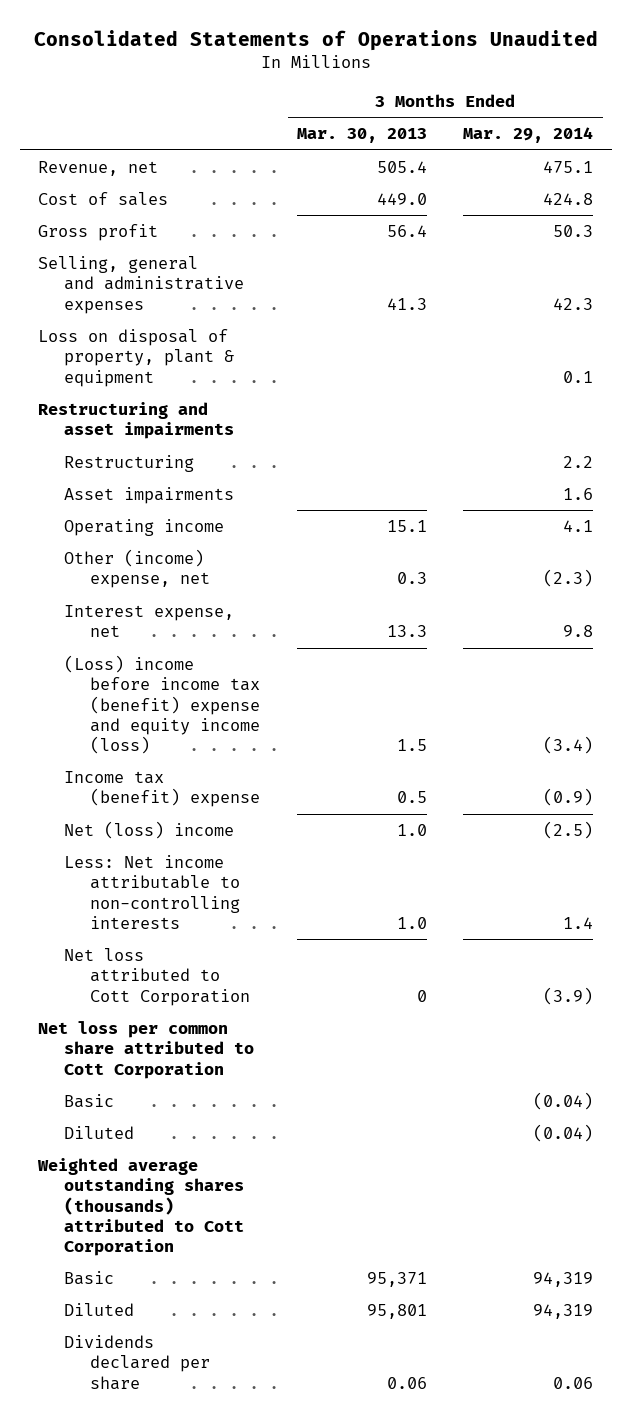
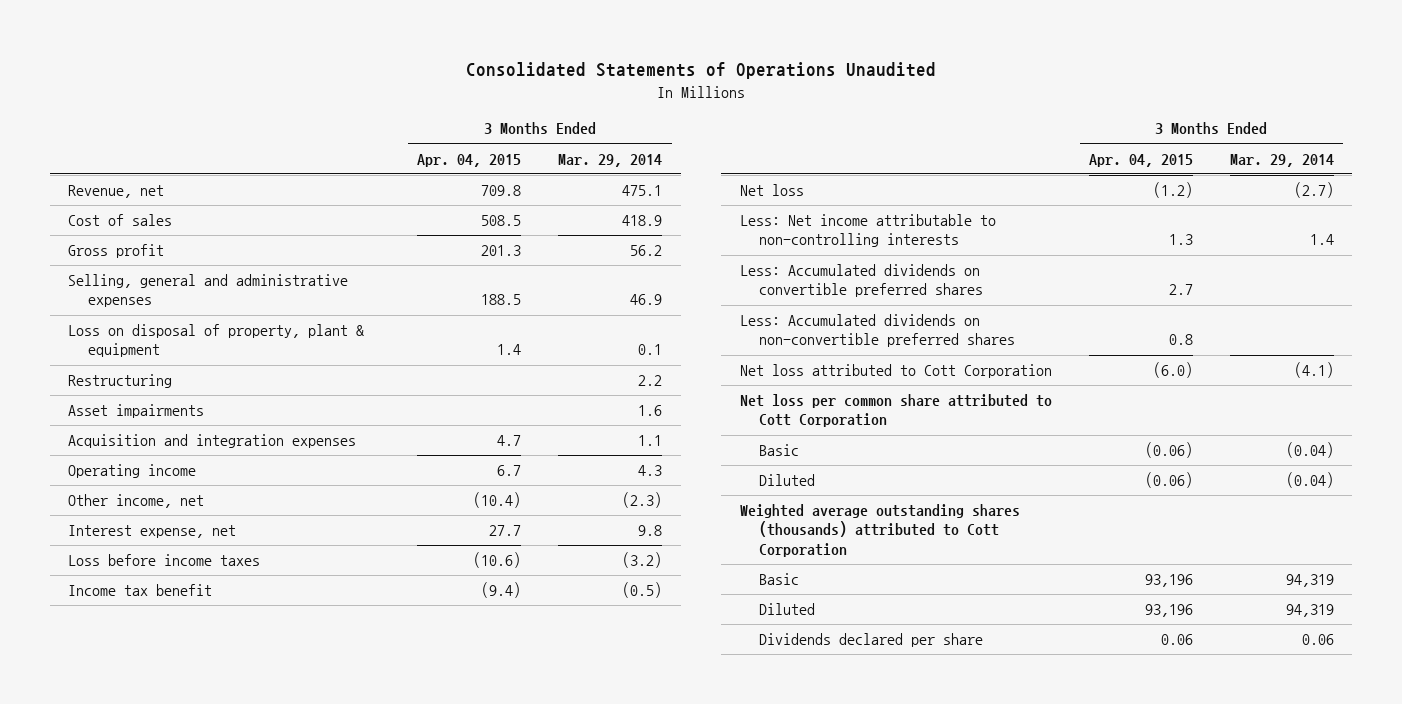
- | 3 Months Ended Mar. 30, 2013 | 3 Months Ended Mar. 29, 2014
+ | 3 Months Ended Apr. 04, 2015 | 3 Months Ended Mar. 29, 2014
- Cost of sales | 449.0 | 424.8
- Gross profit | 56.4 | 50.3
- Selling, general and administrative expenses | 41.3 | 42.3
+ Cost of sales | 508.5 | 418.9
+ Gross profit | 201.3 | 56.2
+ Selling, general and administrative expenses | 188.5 | 46.9
- Restructuring and asset impairments
- Operating income | 15.1 | 4.1
- Other (income) expense, net | 0.3 | (2.3)
+ Acquisition and integration expenses | 4.7 | 1.1
+ Operating income | 6.7 | 4.3
+ Other income, net | (10.4) | (2.3)
- (Loss) income before income tax (benefit) expense and equity income (loss) | 1.5 | (3.4)
- Income tax (benefit) expense | 0.5 | (0.9)
- Net (loss) income | 1.0 | (2.5)
+ Loss before income taxes | (10.6) | (3.2)
+ Income tax benefit | (9.4) | (0.5)
+ Net loss | (1.2) | (2.7)
- Net loss attributed to Cott Corporation | 0 | (3.9)
+ Less: Accumulated dividends on convertible preferred shares | 2.7 |
+ Less: Accumulated dividends on non-convertible preferred shares | 0.8 |
+ Net loss attributed to Cott Corporation | (6.0) | (4.1)

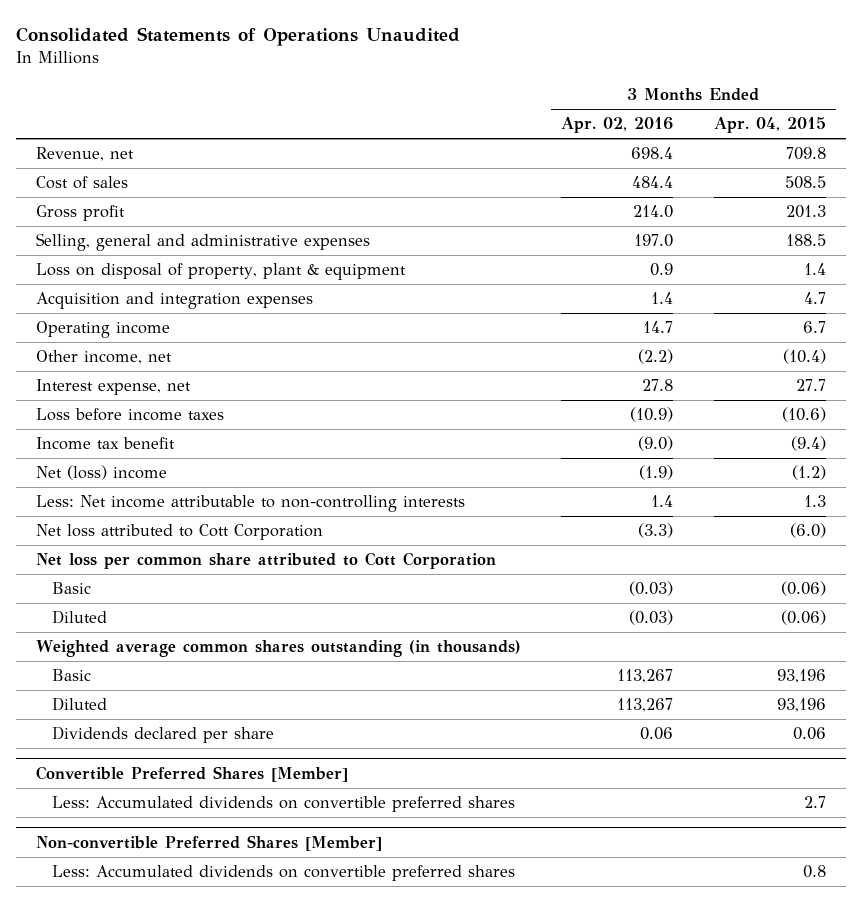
- | 3 Months Ended Apr. 04, 2015 | 3 Months Ended Mar. 29, 2014
+ | 3 Months Ended Apr. 02, 2016 | 3 Months Ended Apr. 04, 2015
- Restructuring | | 2.2
- Asset impairments | | 1.6
- Net loss | (1.2) | (2.7)
+ Net (loss) income | (1.9) | (1.2)
- Less: Accumulated dividends on convertible preferred shares | 2.7 |
- Less: Accumulated dividends on non-convertible preferred shares | 0.8 |
- Weighted average outstanding shares (thousands) attributed to Cott Corporation
+ Weighted average common shares outstanding (in thousands)
+ Convertible Preferred Shares [Member]
+ Less: Accumulated dividends on convertible preferred shares | | 2.7
+ Non-convertible Preferred Shares [Member]
+ Less: Accumulated dividends on convertible preferred shares | | 0.8

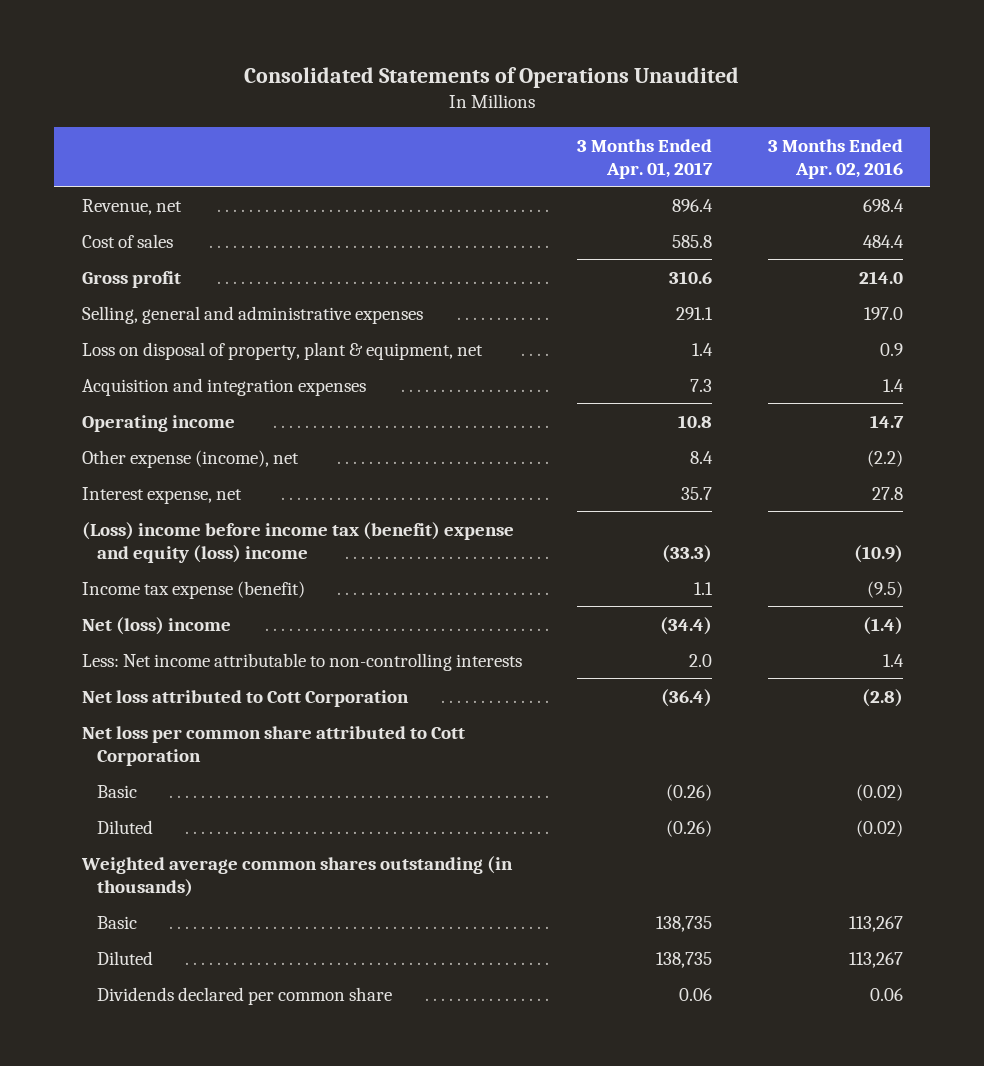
- | 3 Months Ended Apr. 02, 2016 | 3 Months Ended Apr. 04, 2015
+ | 3 Months Ended Apr. 01, 2017 | 3 Months Ended Apr. 02, 2016
- Loss on disposal of property, plant & equipment | 0.9 | 1.4
+ Loss on disposal of property, plant & equipment, net | 1.4 | 0.9
- Other income, net | (2.2) | (10.4)
+ Other expense (income), net | 8.4 | (2.2)
- Loss before income taxes | (10.9) | (10.6)
- Income tax benefit | (9.0) | (9.4)
- Net (loss) income | (1.9) | (1.2)
+ (Loss) income before income tax (benefit) expense and equity (loss) income | (33.3) | (10.9)
+ Income tax expense (benefit) | 1.1 | (9.5)
+ Net (loss) income | (34.4) | (1.4)
- Net loss attributed to Cott Corporation | (3.3) | (6.0)
+ Net loss attributed to Cott Corporation | (36.4) | (2.8)
- Basic | (0.03) | (0.06)
- Diluted | (0.03) | (0.06)
+ Basic | (0.26) | (0.02)
+ Diluted | (0.26) | (0.02)
- Dividends declared per share | 0.06 | 0.06
- Convertible Preferred Shares [Member]
- Less: Accumulated dividends on convertible preferred shares | | 2.7
- Non-convertible Preferred Shares [Member]
- Less: Accumulated dividends on convertible preferred shares | | 0.8
+ Dividends declared per common share | 0.06 | 0.06

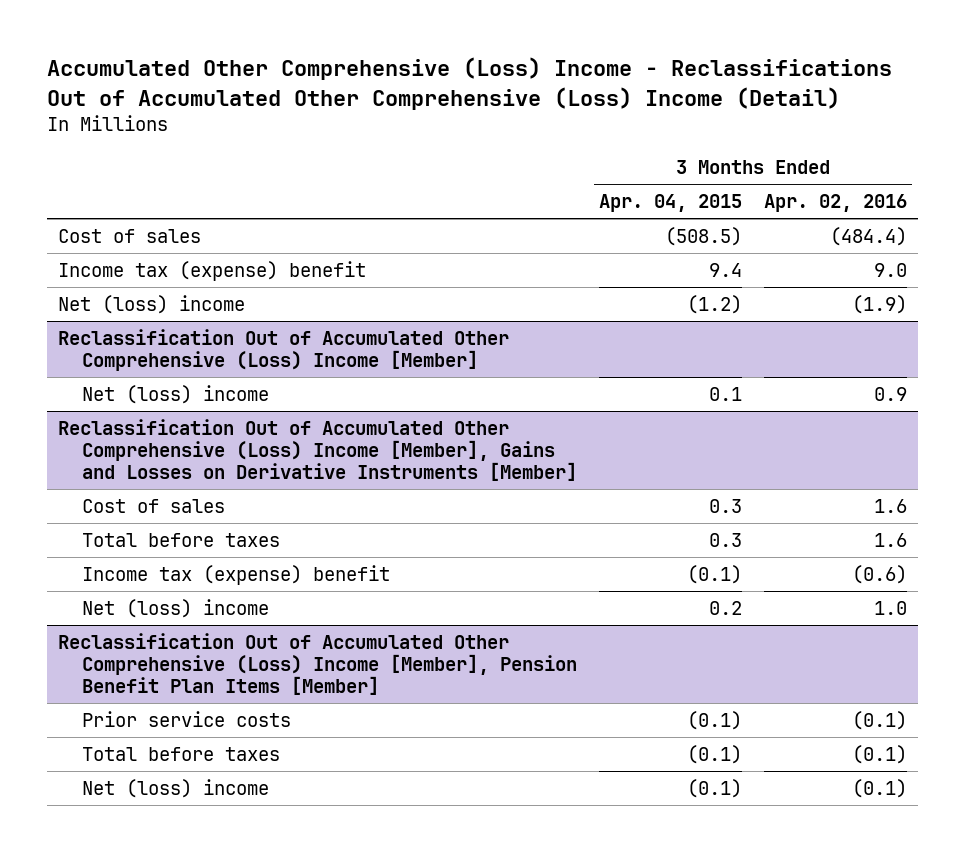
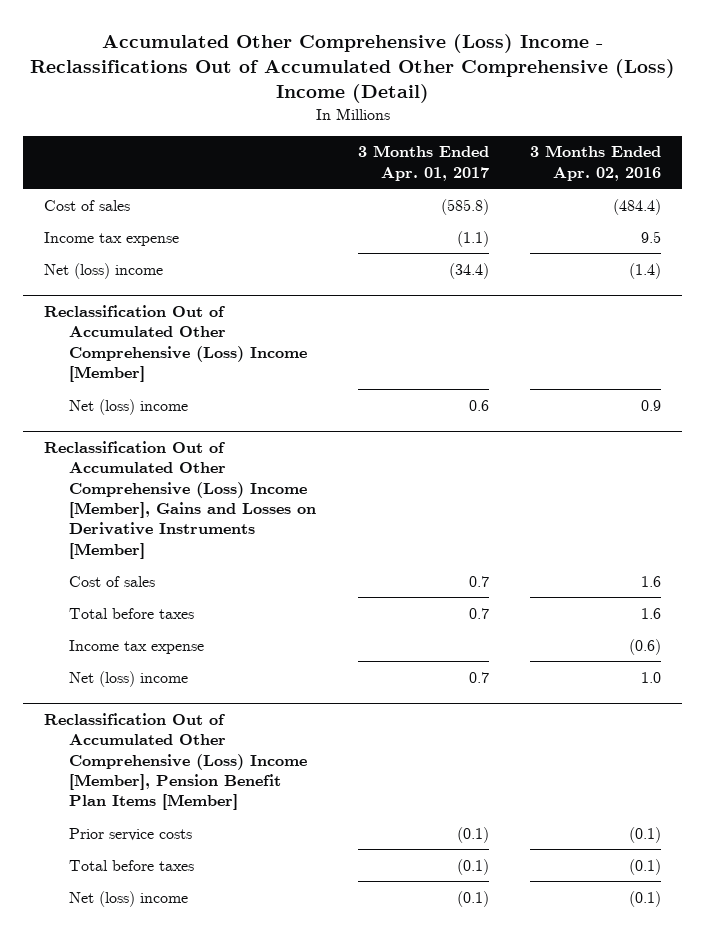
- | 3 Months Ended Apr. 04, 2015 | 3 Months Ended Apr. 02, 2016
+ | 3 Months Ended Apr. 01, 2017 | 3 Months Ended Apr. 02, 2016
- Income tax (expense) benefit | 9.4 | 9.0
- Net (loss) income | (1.2) | (1.9)
+ Income tax expense | (1.1) | 9.5
+ Net (loss) income | (34.4) | (1.4)
@ Reclassification Out of Accumulated Other Comprehensive (Loss) Income [Member], Gains and Losses on Derivative Instruments [Member]
- Income tax (expense) benefit | (0.1) | (0.6)
+ Income tax expense | | (0.6)

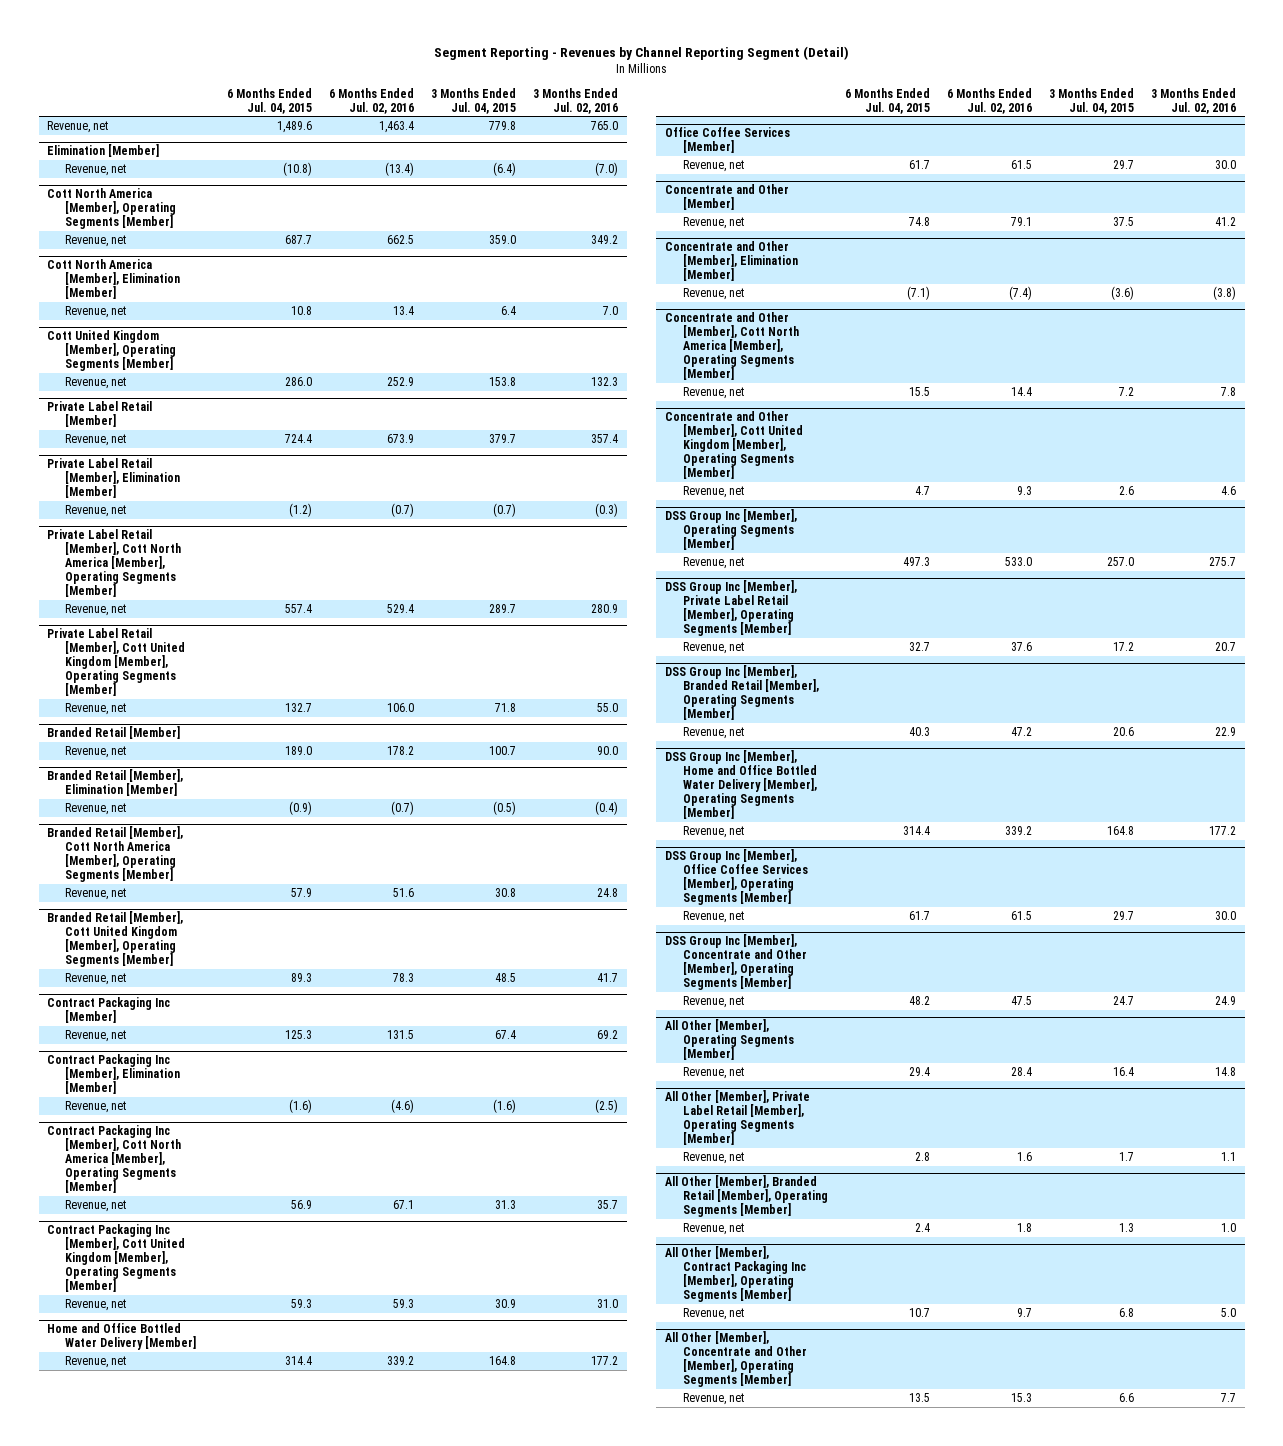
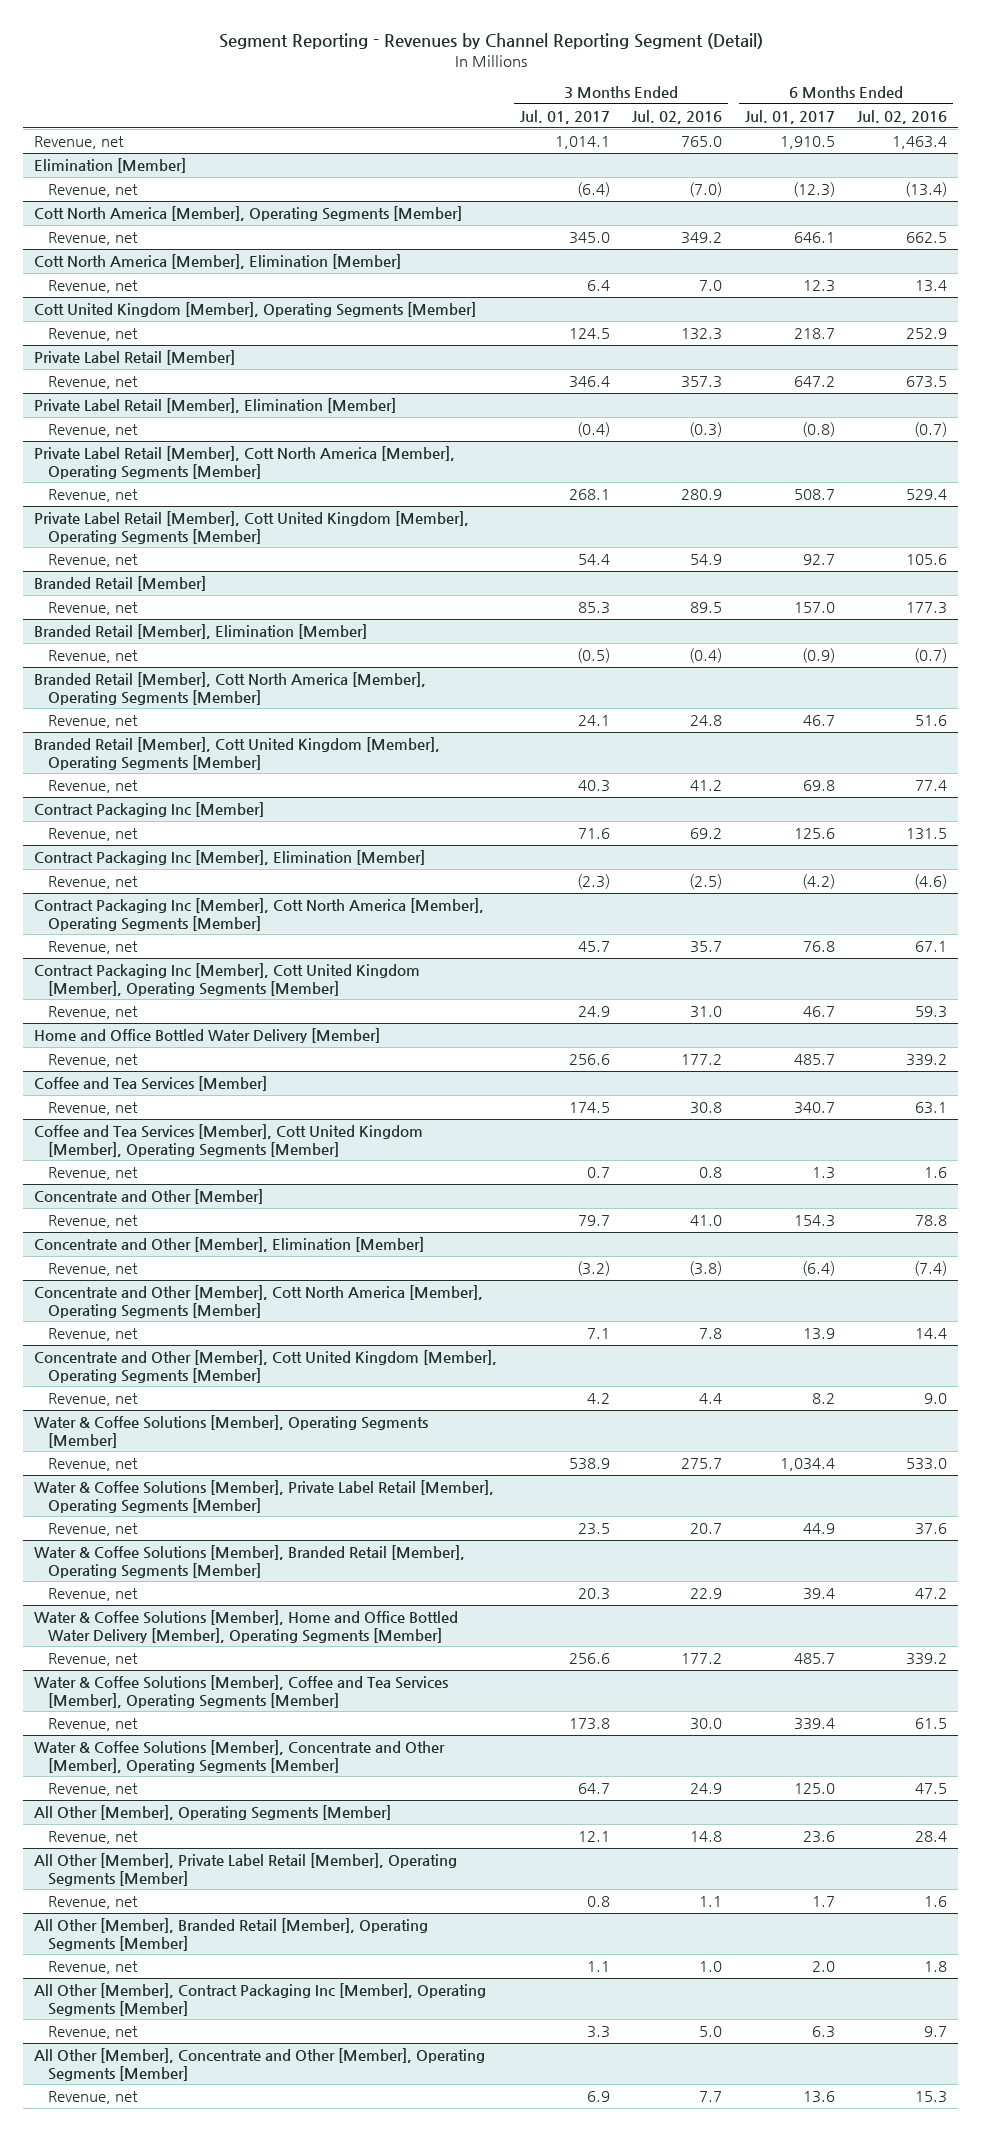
- | 6 Months Ended Jul. 04, 2015 | 6 Months Ended Jul. 02, 2016 | 3 Months Ended Jul. 04, 2015 | 3 Months Ended Jul. 02, 2016
+ | 3 Months Ended Jul. 01, 2017 | 3 Months Ended Jul. 02, 2016 | 6 Months Ended Jul. 01, 2017 | 6 Months Ended Jul. 02, 2016
@ Private Label Retail [Member]
- Revenue, net | 724.4 | 673.9 | 379.7 | 357.4
+ Revenue, net | 346.4 | 357.3 | 647.2 | 673.5
@ Private Label Retail [Member], Cott United Kingdom [Member], Operating Segments [Member]
- Revenue, net | 132.7 | 106.0 | 71.8 | 55.0
+ Revenue, net | 54.4 | 54.9 | 92.7 | 105.6
@ Branded Retail [Member]
- Revenue, net | 189.0 | 178.2 | 100.7 | 90.0
+ Revenue, net | 85.3 | 89.5 | 157.0 | 177.3
@ Branded Retail [Member], Cott United Kingdom [Member], Operating Segments [Member]
- Revenue, net | 89.3 | 78.3 | 48.5 | 41.7
+ Revenue, net | 40.3 | 41.2 | 69.8 | 77.4
- Office Coffee Services [Member]
- Revenue, net | 61.7 | 61.5 | 29.7 | 30.0
+ Coffee and Tea Services [Member]
+ Revenue, net | 174.5 | 30.8 | 340.7 | 63.1
+ Coffee and Tea Services [Member], Cott United Kingdom [Member], Operating Segments [Member]
+ Revenue, net | 0.7 | 0.8 | 1.3 | 1.6
@ Concentrate and Other [Member]
- Revenue, net | 74.8 | 79.1 | 37.5 | 41.2
+ Revenue, net | 79.7 | 41.0 | 154.3 | 78.8
@ Concentrate and Other [Member], Cott United Kingdom [Member], Operating Segments [Member]
- Revenue, net | 4.7 | 9.3 | 2.6 | 4.6
- DSS Group Inc [Member], Operating Segments [Member]
@ Concentrate and Other [Member], Cott United Kingdom [Member], Operating Segments [Member]
+ Revenue, net | 4.2 | 4.4 | 8.2 | 9.0
+ Water & Coffee Solutions [Member], Operating Segments [Member]
- DSS Group Inc [Member], Private Label Retail [Member], Operating Segments [Member]
+ Water & Coffee Solutions [Member], Private Label Retail [Member], Operating Segments [Member]
- DSS Group Inc [Member], Branded Retail [Member], Operating Segments [Member]
+ Water & Coffee Solutions [Member], Branded Retail [Member], Operating Segments [Member]
- DSS Group Inc [Member], Home and Office Bottled Water Delivery [Member], Operating Segments [Member]
+ Water & Coffee Solutions [Member], Home and Office Bottled Water Delivery [Member], Operating Segments [Member]
- DSS Group Inc [Member], Office Coffee Services [Member], Operating Segments [Member]
+ Water & Coffee Solutions [Member], Coffee and Tea Services [Member], Operating Segments [Member]
- DSS Group Inc [Member], Concentrate and Other [Member], Operating Segments [Member]
+ Water & Coffee Solutions [Member], Concentrate and Other [Member], Operating Segments [Member]

